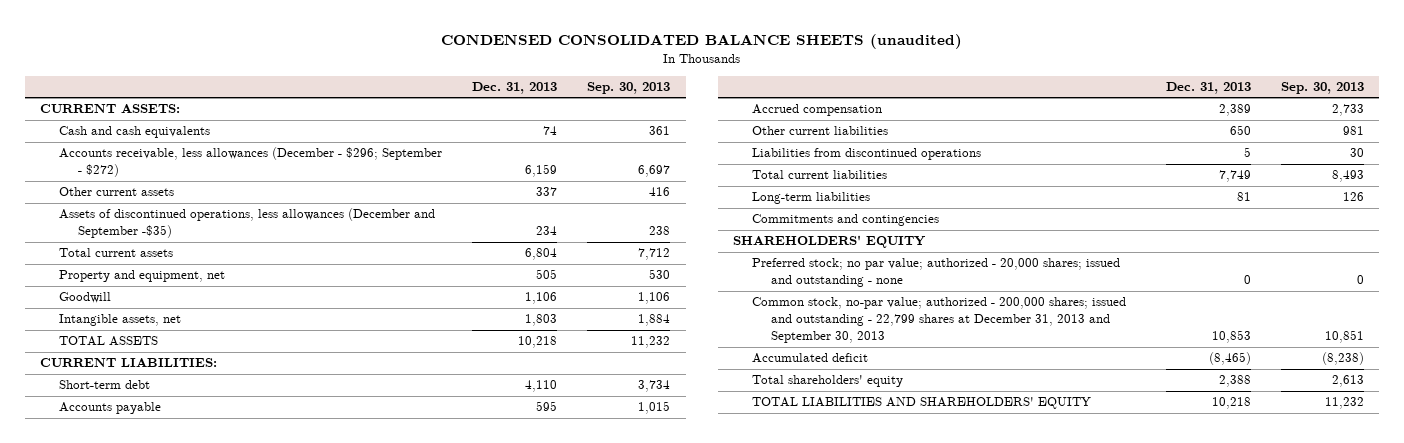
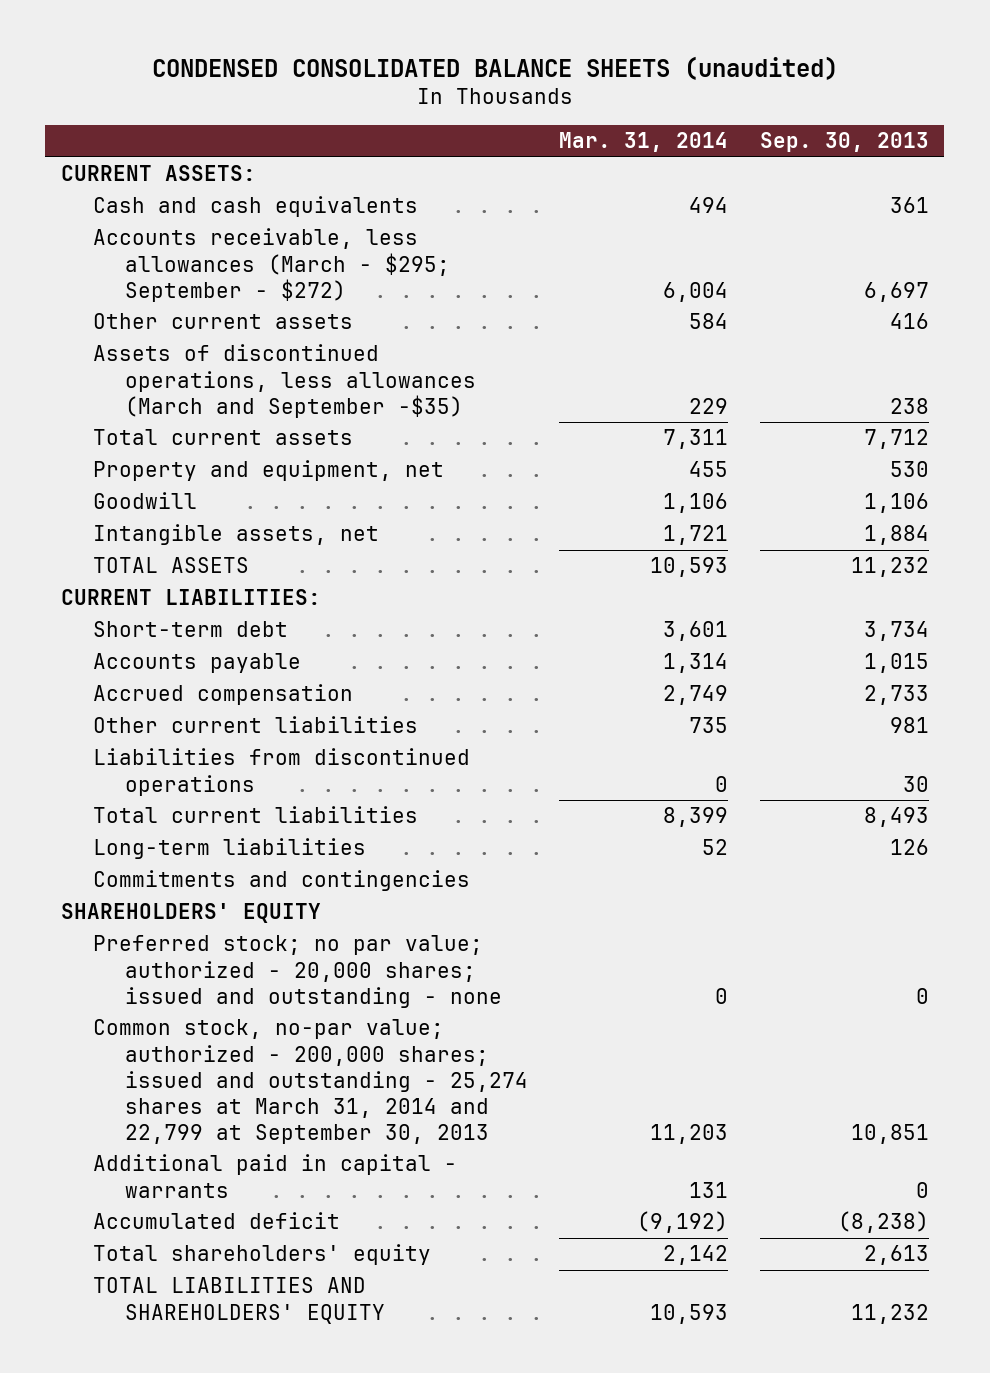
- | Dec. 31, 2013 | Sep. 30, 2013
+ | Mar. 31, 2014 | Sep. 30, 2013
- Accounts receivable, less allowances (December - $296; September - $272) | 6,159 | 6,697
+ Accounts receivable, less allowances (March - $295; September - $272) | 6,004 | 6,697
- Assets of discontinued operations, less allowances (December and September -$35) | 234 | 238
+ Assets of discontinued operations, less allowances (March and September -$35) | 229 | 238
- Common stock, no-par value; authorized - 200,000 shares; issued and outstanding - 22,799 shares at December 31, 2013 and September 30, 2013 | 10,853 | 10,851
+ Common stock, no-par value; authorized - 200,000 shares; issued and outstanding - 25,274 shares at March 31, 2014 and 22,799 at September 30, 2013 | 11,203 | 10,851
+ Additional paid in capital - warrants | 131 | 0

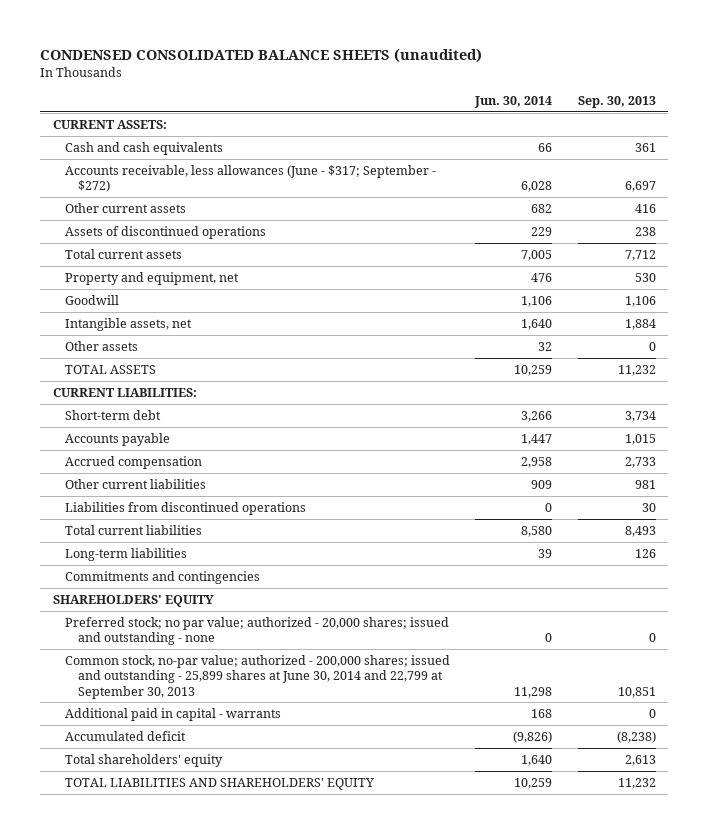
- | Mar. 31, 2014 | Sep. 30, 2013
+ | Jun. 30, 2014 | Sep. 30, 2013
- Accounts receivable, less allowances (March - $295; September - $272) | 6,004 | 6,697
+ Accounts receivable, less allowances (June - $317; September - $272) | 6,028 | 6,697
- Assets of discontinued operations, less allowances (March and September -$35) | 229 | 238
+ Assets of discontinued operations | 229 | 238
+ Other assets | 32 | 0
- Common stock, no-par value; authorized - 200,000 shares; issued and outstanding - 25,274 shares at March 31, 2014 and 22,799 at September 30, 2013 | 11,203 | 10,851
+ Common stock, no-par value; authorized - 200,000 shares; issued and outstanding - 25,899 shares at June 30, 2014 and 22,799 at September 30, 2013 | 11,298 | 10,851

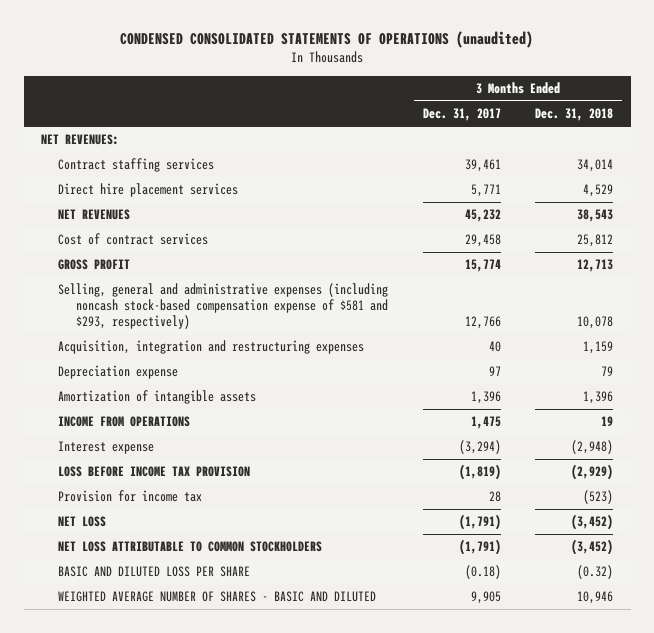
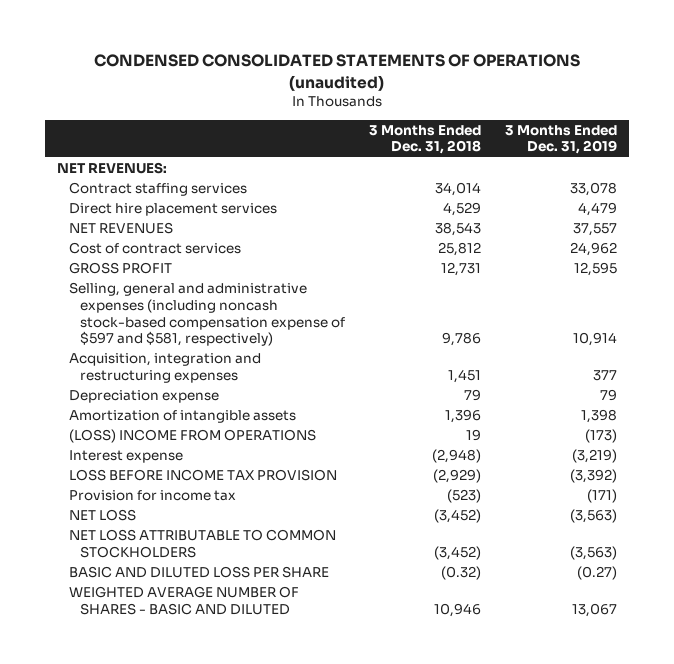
- | 3 Months Ended Dec. 31, 2017 | 3 Months Ended Dec. 31, 2018
+ | 3 Months Ended Dec. 31, 2018 | 3 Months Ended Dec. 31, 2019
- GROSS PROFIT | 15,774 | 12,713
- Selling, general and administrative expenses (including noncash stock-based compensation expense of $581 and $293, respectively) | 12,766 | 10,078
- Acquisition, integration and restructuring expenses | 40 | 1,159
+ GROSS PROFIT | 12,731 | 12,595
+ Selling, general and administrative expenses (including noncash stock-based compensation expense of $597 and $581, respectively) | 9,786 | 10,914
+ Acquisition, integration and restructuring expenses | 1,451 | 377
- INCOME FROM OPERATIONS | 1,475 | 19
+ (LOSS) INCOME FROM OPERATIONS | 19 | (173)

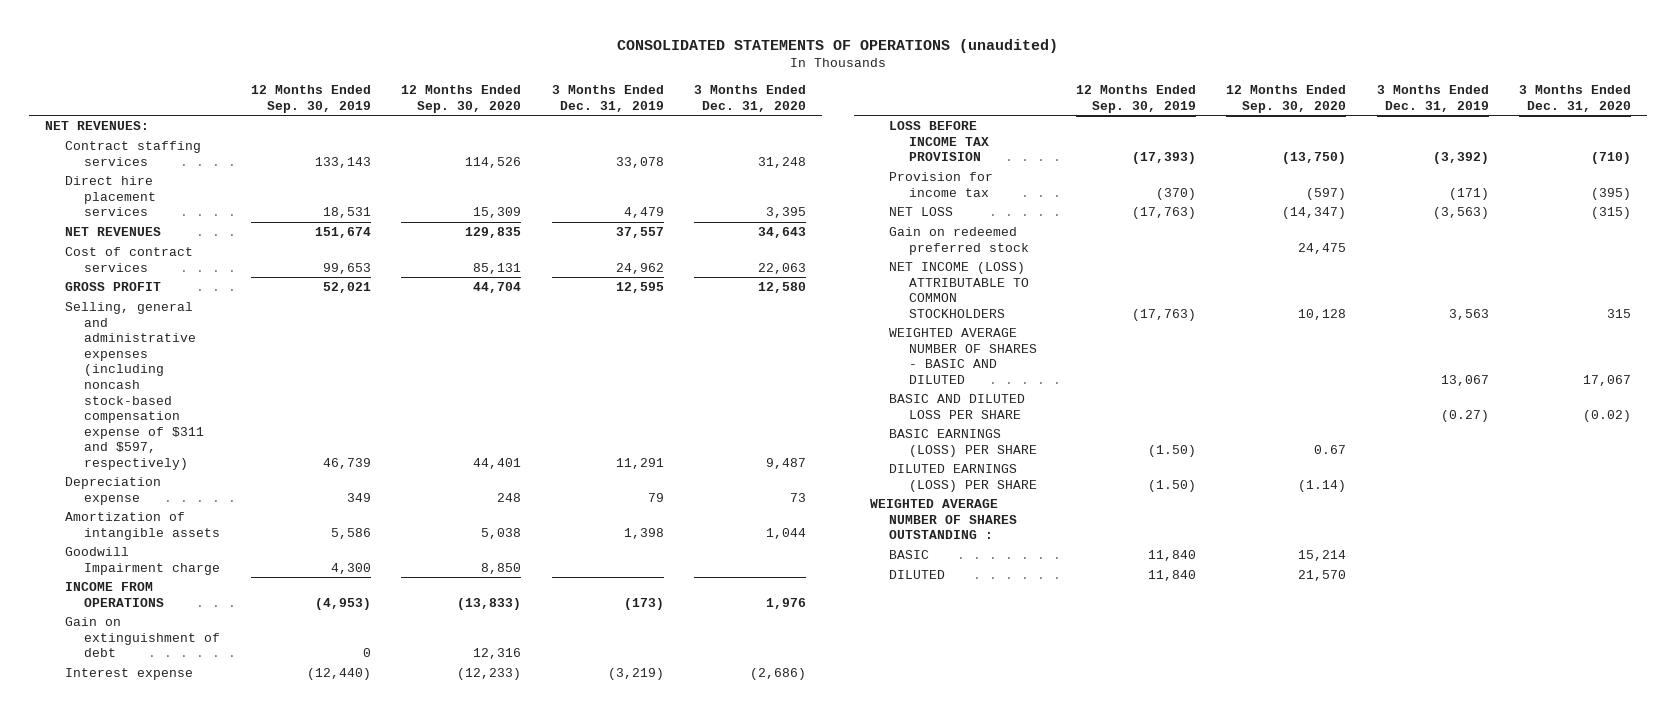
- CONDENSED CONSOLIDATED STATEMENTS OF OPERATIONS (unaudited)
+ CONSOLIDATED STATEMENTS OF OPERATIONS (unaudited)
- | 3 Months Ended Dec. 31, 2018 | 3 Months Ended Dec. 31, 2019
+ | 12 Months Ended Sep. 30, 2019 | 12 Months Ended Sep. 30, 2020 | 3 Months Ended Dec. 31, 2019 | 3 Months Ended Dec. 31, 2020
- Selling, general and administrative expenses (including noncash stock-based compensation expense of $597 and $581, respectively) | 9,786 | 10,914
- Acquisition, integration and restructuring expenses | 1,451 | 377
+ Selling, general and administrative expenses (including noncash stock-based compensation expense of $311 and $597, respectively) | 46,739 | 44,401 | 11,291 | 9,487
- (LOSS) INCOME FROM OPERATIONS | 19 | (173)
+ Goodwill Impairment charge | 4,300 | 8,850 | |
+ INCOME FROM OPERATIONS | (4,953) | (13,833) | (173) | 1,976
+ Gain on extinguishment of debt | 0 | 12,316 | |
- NET LOSS ATTRIBUTABLE TO COMMON STOCKHOLDERS | (3,452) | (3,563)
+ Gain on redeemed preferred stock | | 24,475 | |
+ NET INCOME (LOSS) ATTRIBUTABLE TO COMMON STOCKHOLDERS | (17,763) | 10,128 | 3,563 | 315
moved down: BASIC AND DILUTED LOSS PER SHARE | | | (0.27) | (0.02)
+ BASIC EARNINGS (LOSS) PER SHARE | (1.50) | 0.67 | |
+ DILUTED EARNINGS (LOSS) PER SHARE | (1.50) | (1.14) | |
+ WEIGHTED AVERAGE NUMBER OF SHARES OUTSTANDING :
+ BASIC | 11,840 | 15,214 | |
+ DILUTED | 11,840 | 21,570 | |

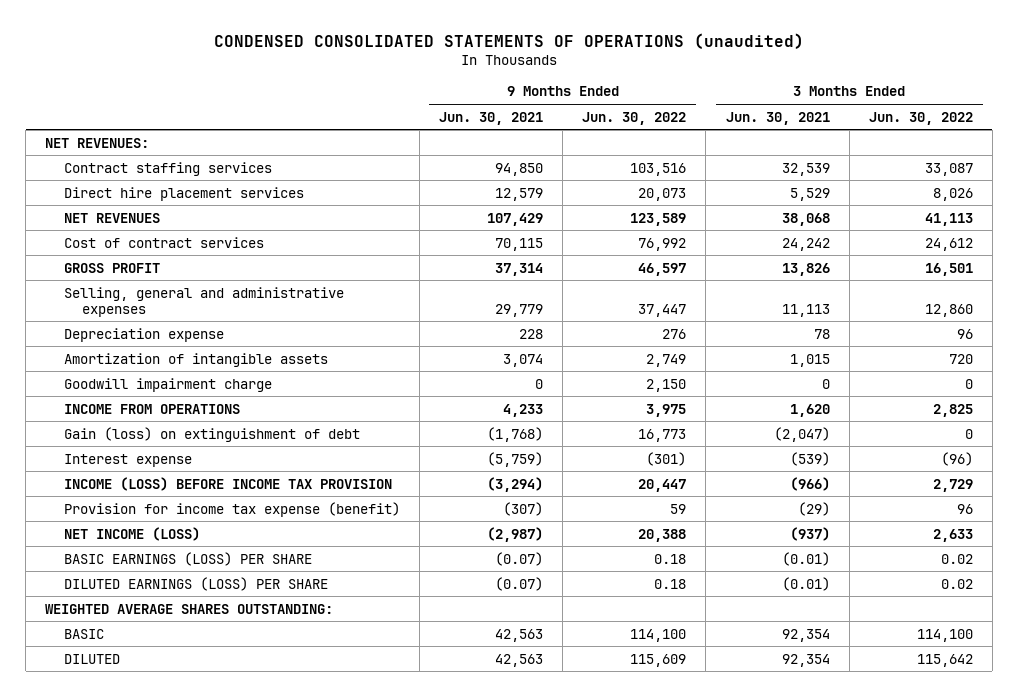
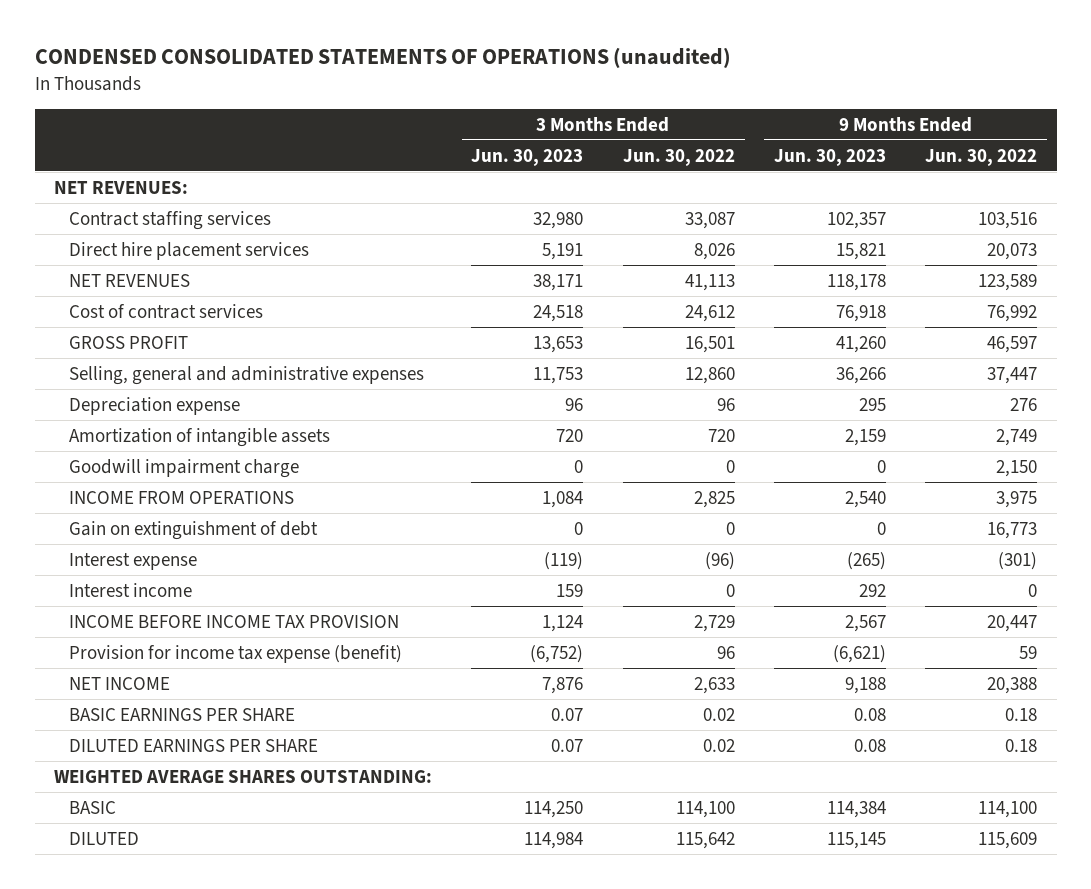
- | 9 Months Ended Jun. 30, 2021 | 9 Months Ended Jun. 30, 2022 | 3 Months Ended Jun. 30, 2021 | 3 Months Ended Jun. 30, 2022
+ | 3 Months Ended Jun. 30, 2023 | 3 Months Ended Jun. 30, 2022 | 9 Months Ended Jun. 30, 2023 | 9 Months Ended Jun. 30, 2022
- Gain (loss) on extinguishment of debt | (1,768) | 16,773 | (2,047) | 0
+ Gain on extinguishment of debt | 0 | 0 | 0 | 16,773
- INCOME (LOSS) BEFORE INCOME TAX PROVISION | (3,294) | 20,447 | (966) | 2,729
+ Interest income | 159 | 0 | 292 | 0
+ INCOME BEFORE INCOME TAX PROVISION | 1,124 | 2,729 | 2,567 | 20,447
- NET INCOME (LOSS) | (2,987) | 20,388 | (937) | 2,633
- BASIC EARNINGS (LOSS) PER SHARE | (0.07) | 0.18 | (0.01) | 0.02
- DILUTED EARNINGS (LOSS) PER SHARE | (0.07) | 0.18 | (0.01) | 0.02
+ NET INCOME | 7,876 | 2,633 | 9,188 | 20,388
+ BASIC EARNINGS PER SHARE | 0.07 | 0.02 | 0.08 | 0.18
+ DILUTED EARNINGS PER SHARE | 0.07 | 0.02 | 0.08 | 0.18

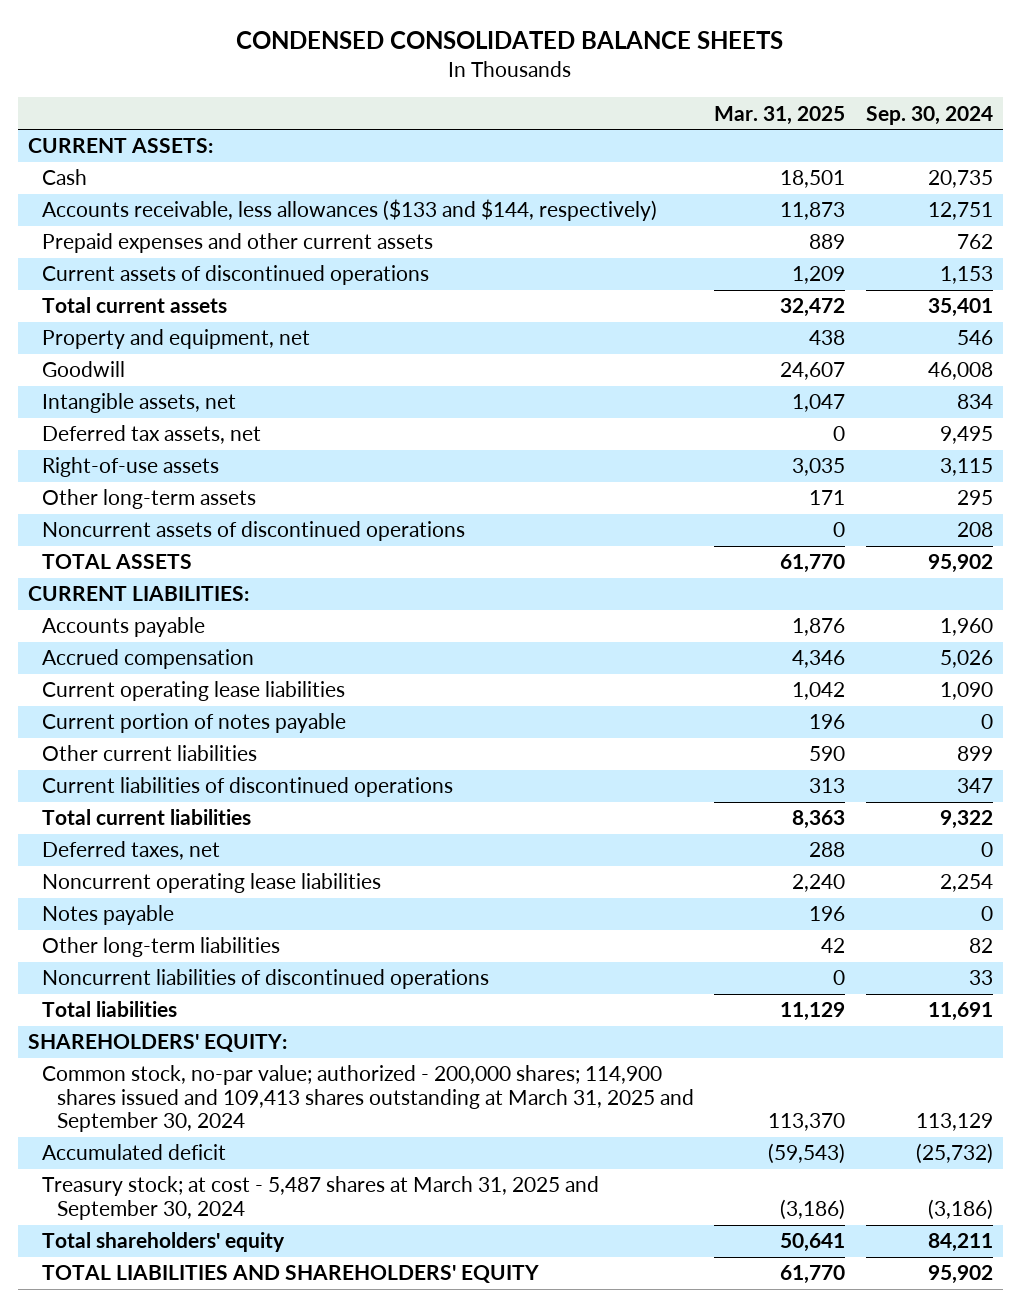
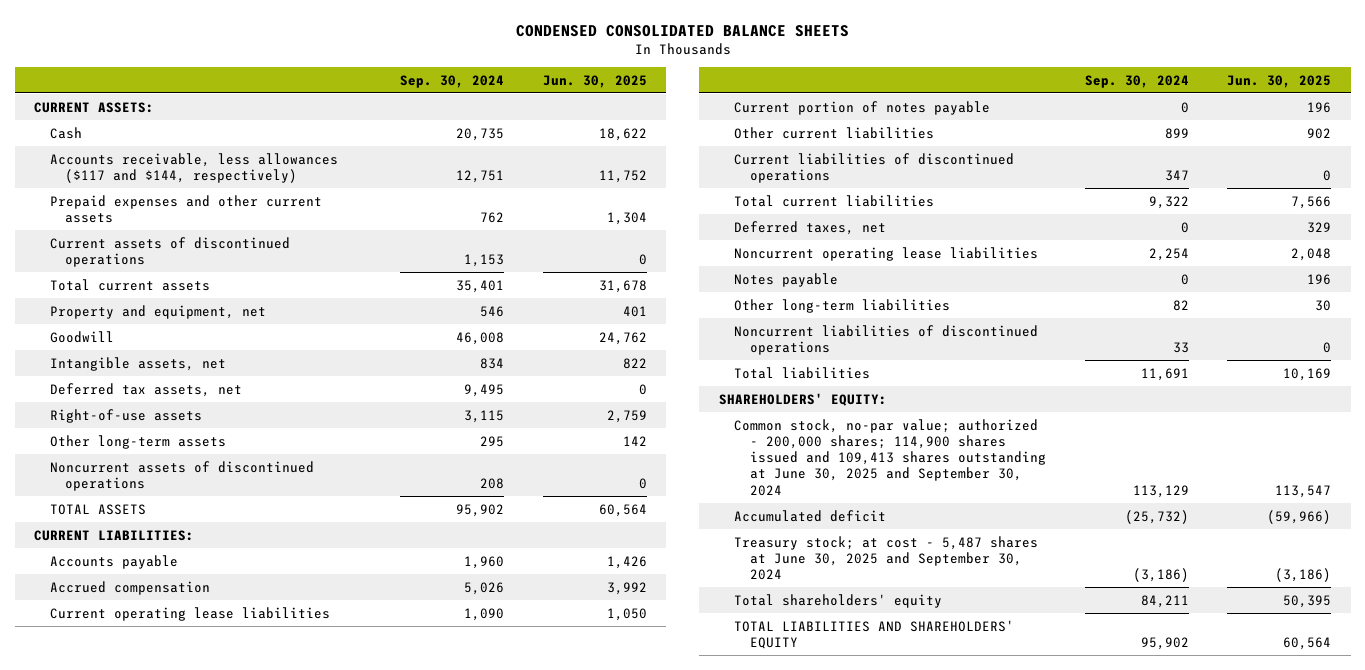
- | Mar. 31, 2025 | Sep. 30, 2024
+ | Sep. 30, 2024 | Jun. 30, 2025
- Accounts receivable, less allowances ($133 and $144, respectively) | 11,873 | 12,751
+ Accounts receivable, less allowances ($117 and $144, respectively) | 12,751 | 11,752
- Common stock, no-par value; authorized - 200,000 shares; 114,900 shares issued and 109,413 shares outstanding at March 31, 2025 and September 30, 2024 | 113,370 | 113,129
+ Common stock, no-par value; authorized - 200,000 shares; 114,900 shares issued and 109,413 shares outstanding at June 30, 2025 and September 30, 2024 | 113,129 | 113,547
- Treasury stock; at cost - 5,487 shares at March 31, 2025 and September 30, 2024 | (3,186) | (3,186)
+ Treasury stock; at cost - 5,487 shares at June 30, 2025 and September 30, 2024 | (3,186) | (3,186)

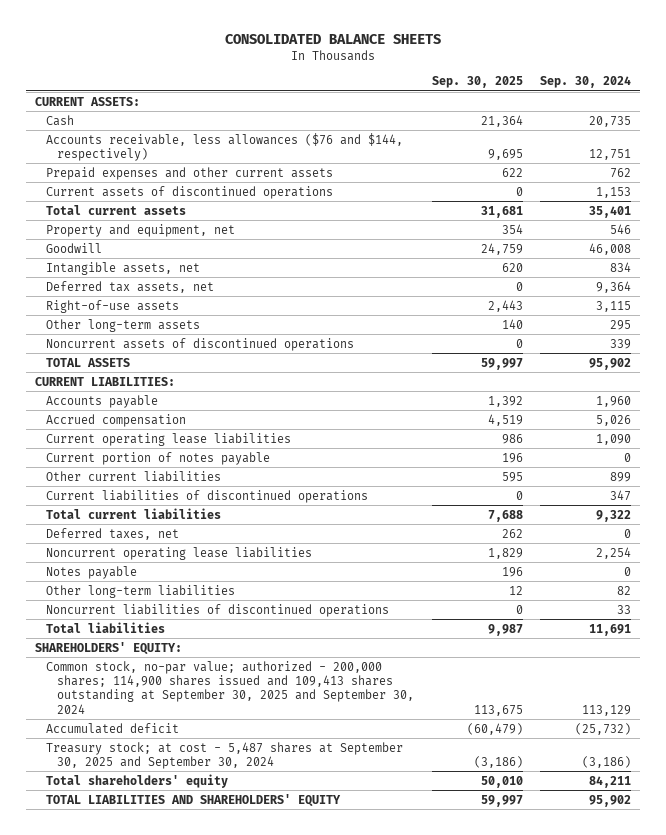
- CONDENSED CONSOLIDATED BALANCE SHEETS
+ CONSOLIDATED BALANCE SHEETS
- | Sep. 30, 2024 | Jun. 30, 2025
+ | Sep. 30, 2025 | Sep. 30, 2024
- Accounts receivable, less allowances ($117 and $144, respectively) | 12,751 | 11,752
+ Accounts receivable, less allowances ($76 and $144, respectively) | 9,695 | 12,751
- Deferred tax assets, net | 9,495 | 0
+ Deferred tax assets, net | 0 | 9,364
- Noncurrent assets of discontinued operations | 208 | 0
+ Noncurrent assets of discontinued operations | 0 | 339
- Common stock, no-par value; authorized - 200,000 shares; 114,900 shares issued and 109,413 shares outstanding at June 30, 2025 and September 30, 2024 | 113,129 | 113,547
+ Common stock, no-par value; authorized - 200,000 shares; 114,900 shares issued and 109,413 shares outstanding at September 30, 2025 and September 30, 2024 | 113,675 | 113,129
- Treasury stock; at cost - 5,487 shares at June 30, 2025 and September 30, 2024 | (3,186) | (3,186)
+ Treasury stock; at cost - 5,487 shares at September 30, 2025 and September 30, 2024 | (3,186) | (3,186)

